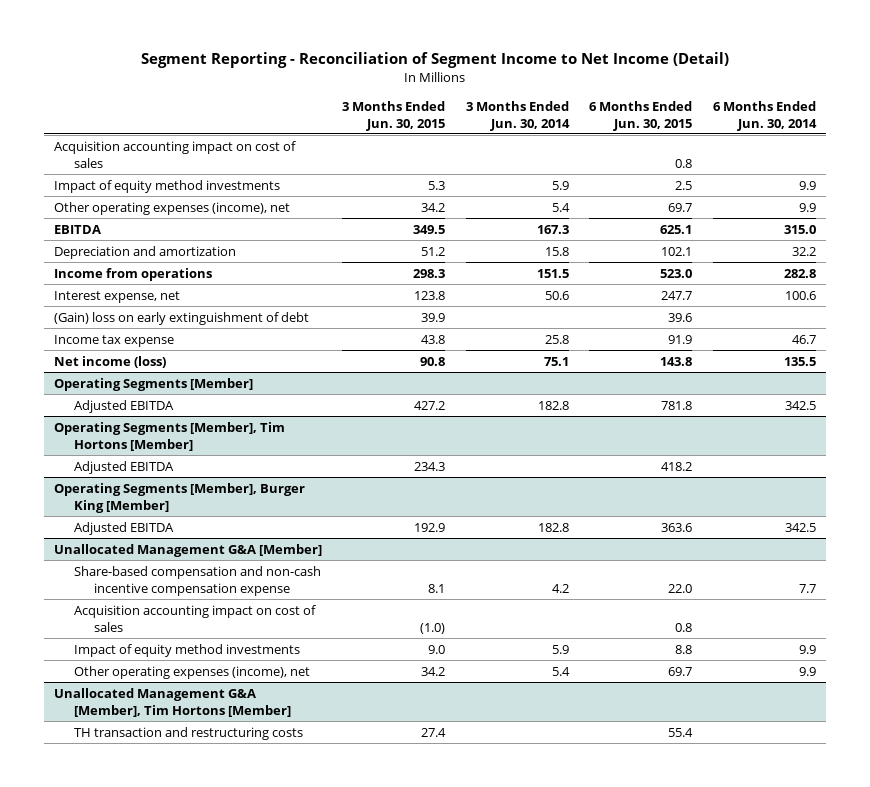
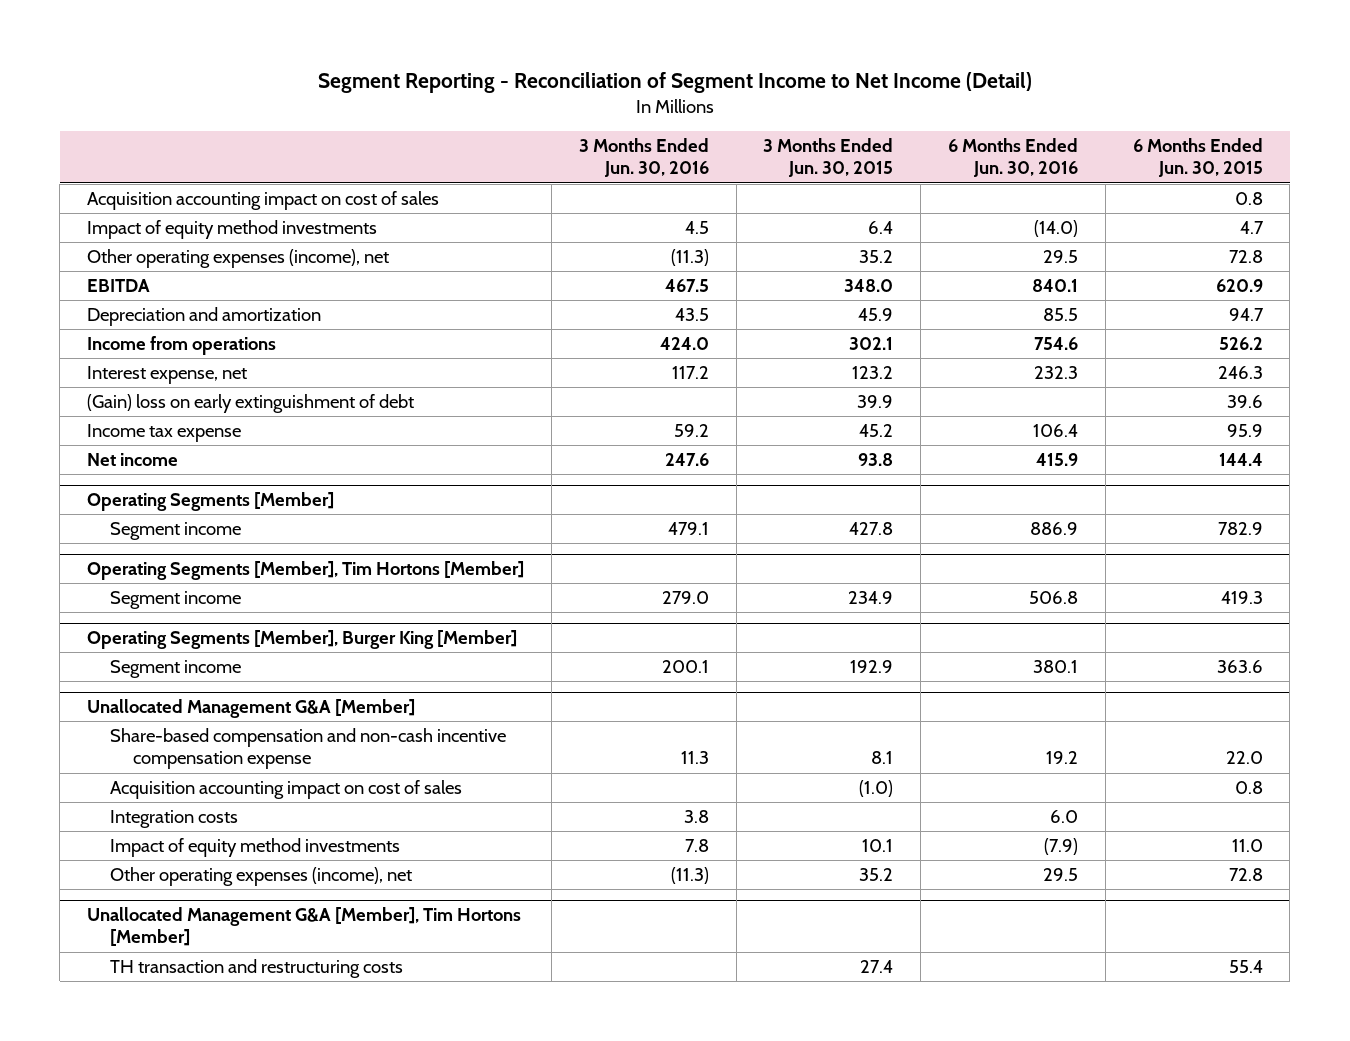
- | 3 Months Ended Jun. 30, 2015 | 3 Months Ended Jun. 30, 2014 | 6 Months Ended Jun. 30, 2015 | 6 Months Ended Jun. 30, 2014
+ | 3 Months Ended Jun. 30, 2016 | 3 Months Ended Jun. 30, 2015 | 6 Months Ended Jun. 30, 2016 | 6 Months Ended Jun. 30, 2015
- Impact of equity method investments | 5.3 | 5.9 | 2.5 | 9.9
- Other operating expenses (income), net | 34.2 | 5.4 | 69.7 | 9.9
- EBITDA | 349.5 | 167.3 | 625.1 | 315.0
- Depreciation and amortization | 51.2 | 15.8 | 102.1 | 32.2
- Income from operations | 298.3 | 151.5 | 523.0 | 282.8
- Interest expense, net | 123.8 | 50.6 | 247.7 | 100.6
+ Impact of equity method investments | 4.5 | 6.4 | (14.0) | 4.7
+ Other operating expenses (income), net | (11.3) | 35.2 | 29.5 | 72.8
+ EBITDA | 467.5 | 348.0 | 840.1 | 620.9
+ Depreciation and amortization | 43.5 | 45.9 | 85.5 | 94.7
+ Income from operations | 424.0 | 302.1 | 754.6 | 526.2
+ Interest expense, net | 117.2 | 123.2 | 232.3 | 246.3
- Income tax expense | 43.8 | 25.8 | 91.9 | 46.7
- Net income (loss) | 90.8 | 75.1 | 143.8 | 135.5
+ Income tax expense | 59.2 | 45.2 | 106.4 | 95.9
+ Net income | 247.6 | 93.8 | 415.9 | 144.4
@ Operating Segments [Member]
- Adjusted EBITDA | 427.2 | 182.8 | 781.8 | 342.5
+ Segment income | 479.1 | 427.8 | 886.9 | 782.9
@ Operating Segments [Member], Tim Hortons [Member]
- Adjusted EBITDA | 234.3 | | 418.2 |
+ Segment income | 279.0 | 234.9 | 506.8 | 419.3
@ Operating Segments [Member], Burger King [Member]
- Adjusted EBITDA | 192.9 | 182.8 | 363.6 | 342.5
+ Segment income | 200.1 | 192.9 | 380.1 | 363.6
@ Unallocated Management G&A [Member]
- Impact of equity method investments | 9.0 | 5.9 | 8.8 | 9.9
- Other operating expenses (income), net | 34.2 | 5.4 | 69.7 | 9.9
+ Integration costs | 3.8 | | 6.0 |
+ Impact of equity method investments | 7.8 | 10.1 | (7.9) | 11.0
+ Other operating expenses (income), net | (11.3) | 35.2 | 29.5 | 72.8

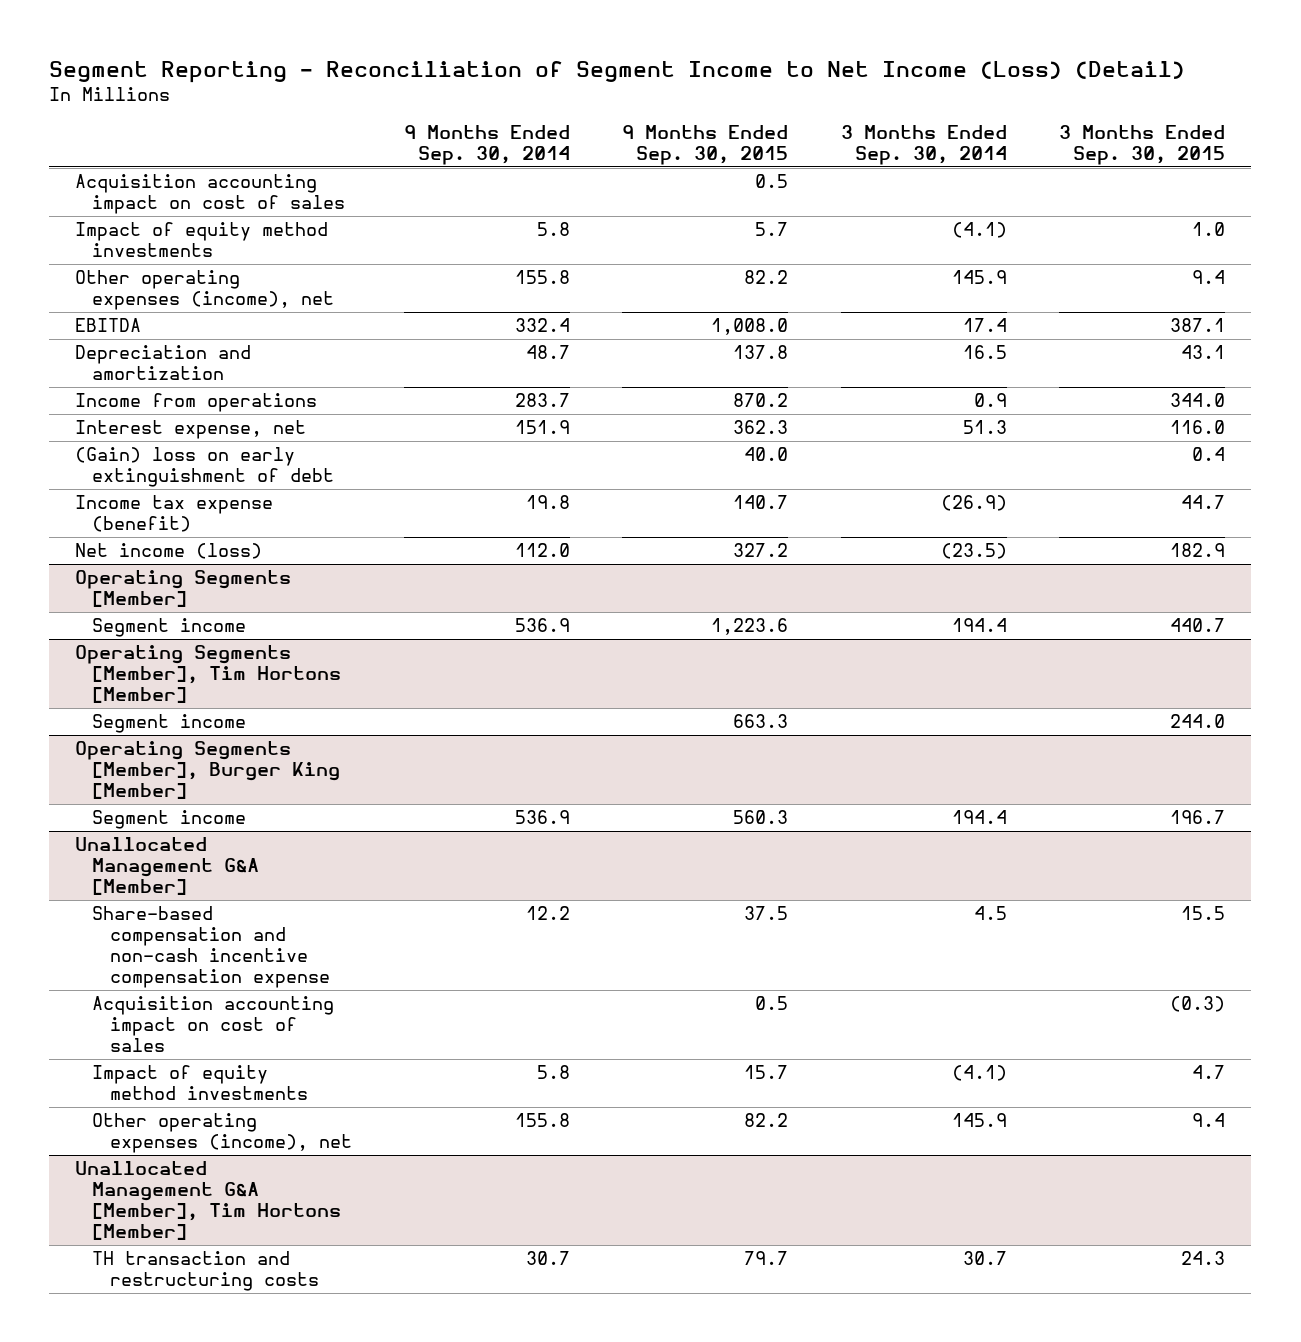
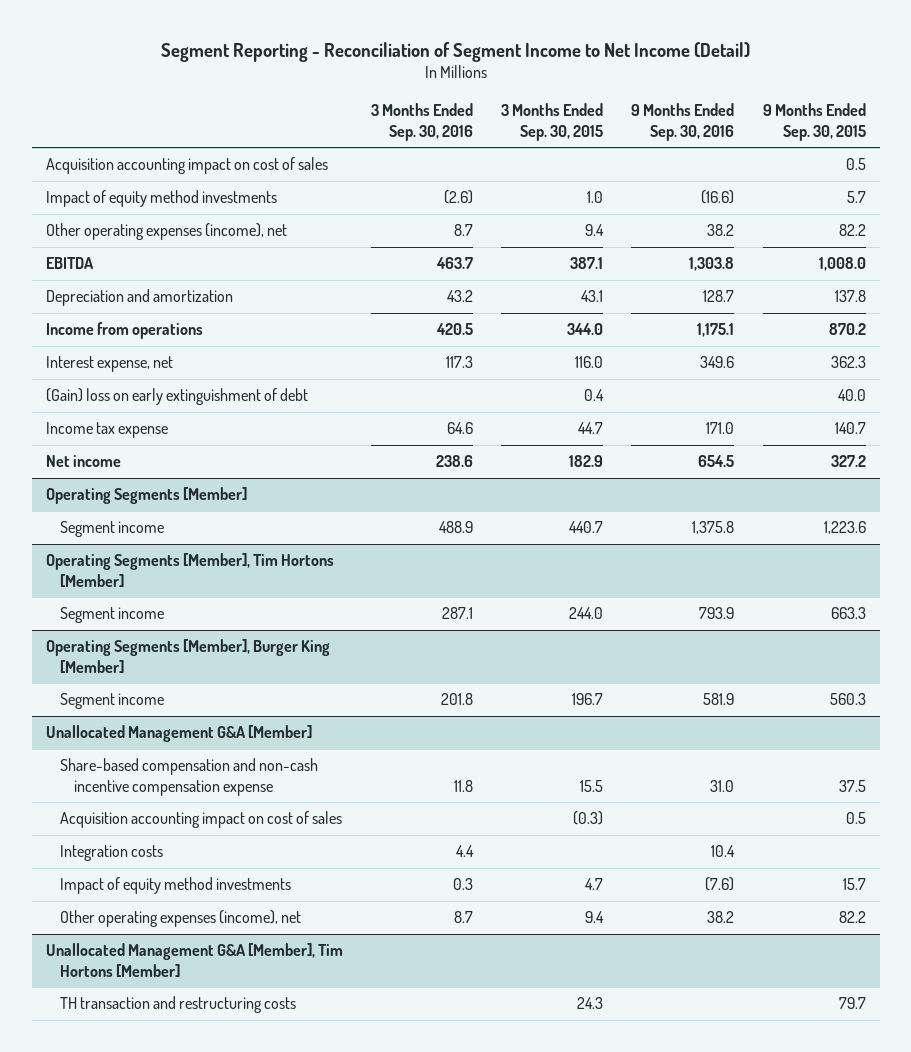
- Segment Reporting - Reconciliation of Segment Income to Net Income (Loss) (Detail)
+ Segment Reporting - Reconciliation of Segment Income to Net Income (Detail)
- | 9 Months Ended Sep. 30, 2014 | 9 Months Ended Sep. 30, 2015 | 3 Months Ended Sep. 30, 2014 | 3 Months Ended Sep. 30, 2015
+ | 3 Months Ended Sep. 30, 2016 | 3 Months Ended Sep. 30, 2015 | 9 Months Ended Sep. 30, 2016 | 9 Months Ended Sep. 30, 2015
- Income tax expense (benefit) | 19.8 | 140.7 | (26.9) | 44.7
- Net income (loss) | 112.0 | 327.2 | (23.5) | 182.9
+ Income tax expense | 64.6 | 44.7 | 171.0 | 140.7
+ Net income | 238.6 | 182.9 | 654.5 | 327.2
@ Unallocated Management G&A [Member]
+ Integration costs | 4.4 | | 10.4 |

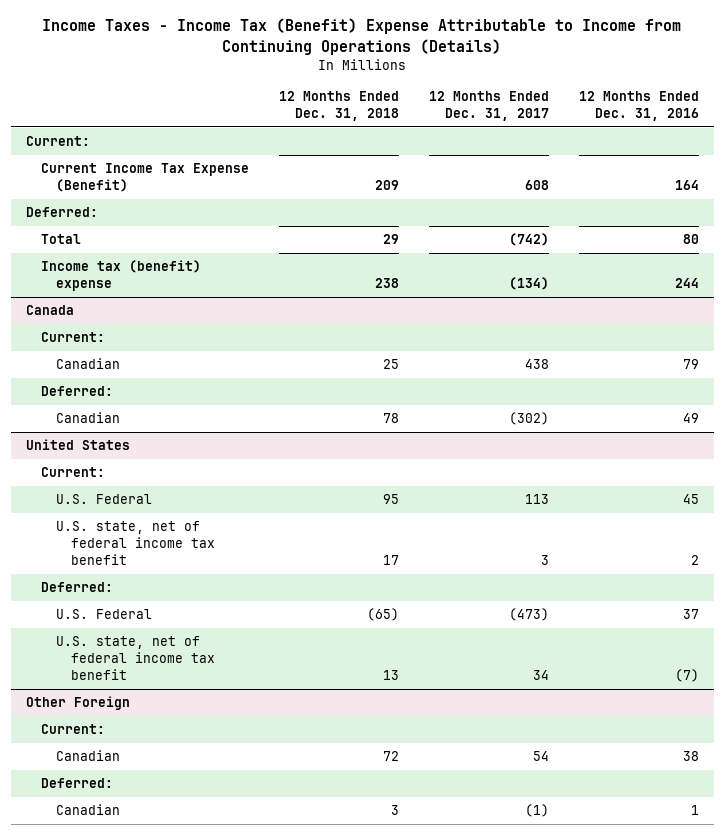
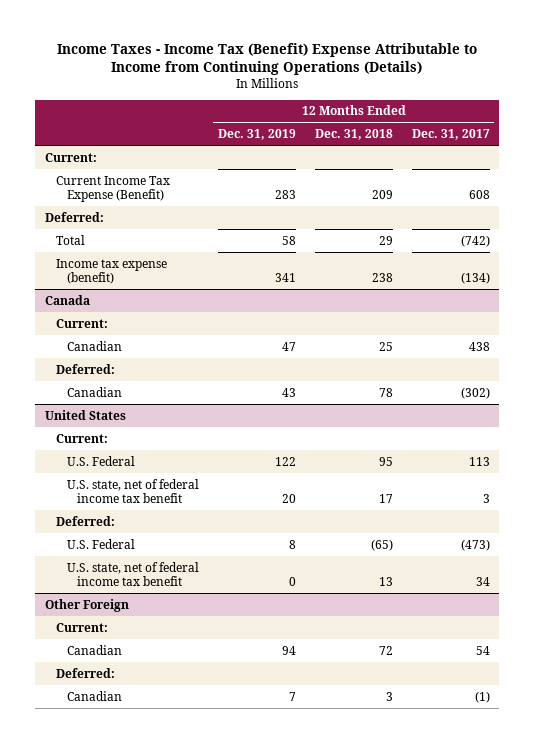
- | 12 Months Ended Dec. 31, 2018 | 12 Months Ended Dec. 31, 2017 | 12 Months Ended Dec. 31, 2016
+ | 12 Months Ended Dec. 31, 2019 | 12 Months Ended Dec. 31, 2018 | 12 Months Ended Dec. 31, 2017
- Income tax (benefit) expense | 238 | (134) | 244
+ Income tax expense (benefit) | 341 | 238 | (134)

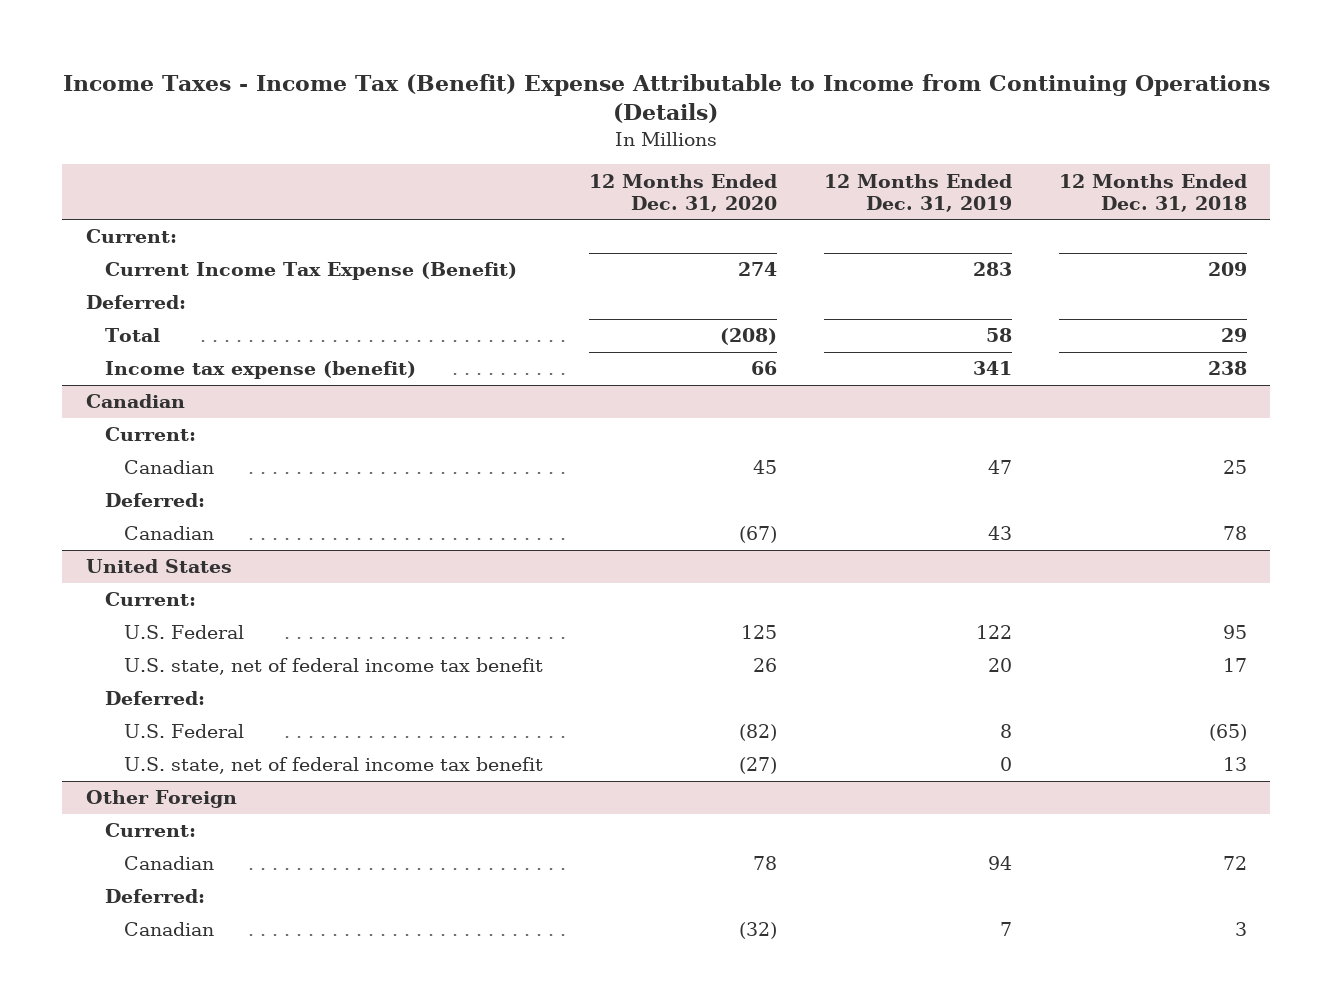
- | 12 Months Ended Dec. 31, 2019 | 12 Months Ended Dec. 31, 2018 | 12 Months Ended Dec. 31, 2017
+ | 12 Months Ended Dec. 31, 2020 | 12 Months Ended Dec. 31, 2019 | 12 Months Ended Dec. 31, 2018
- Canada
+ Canadian

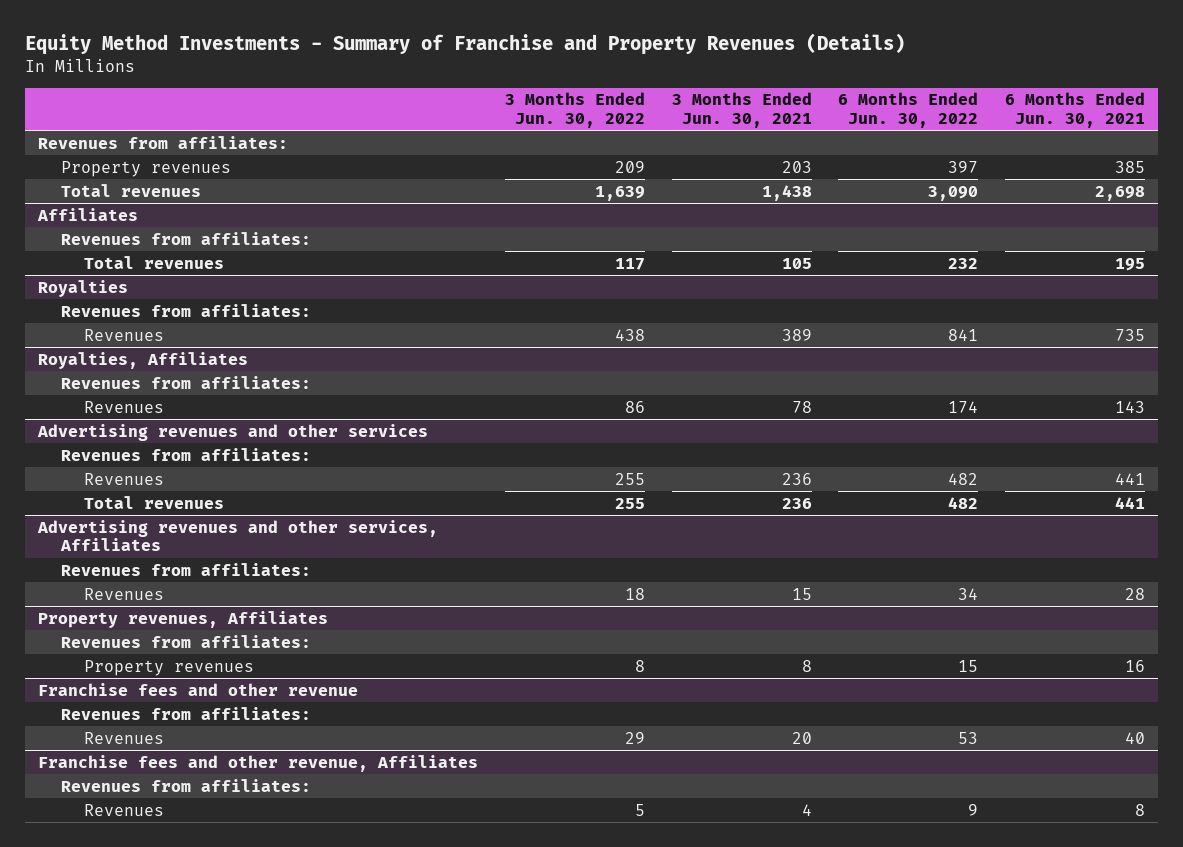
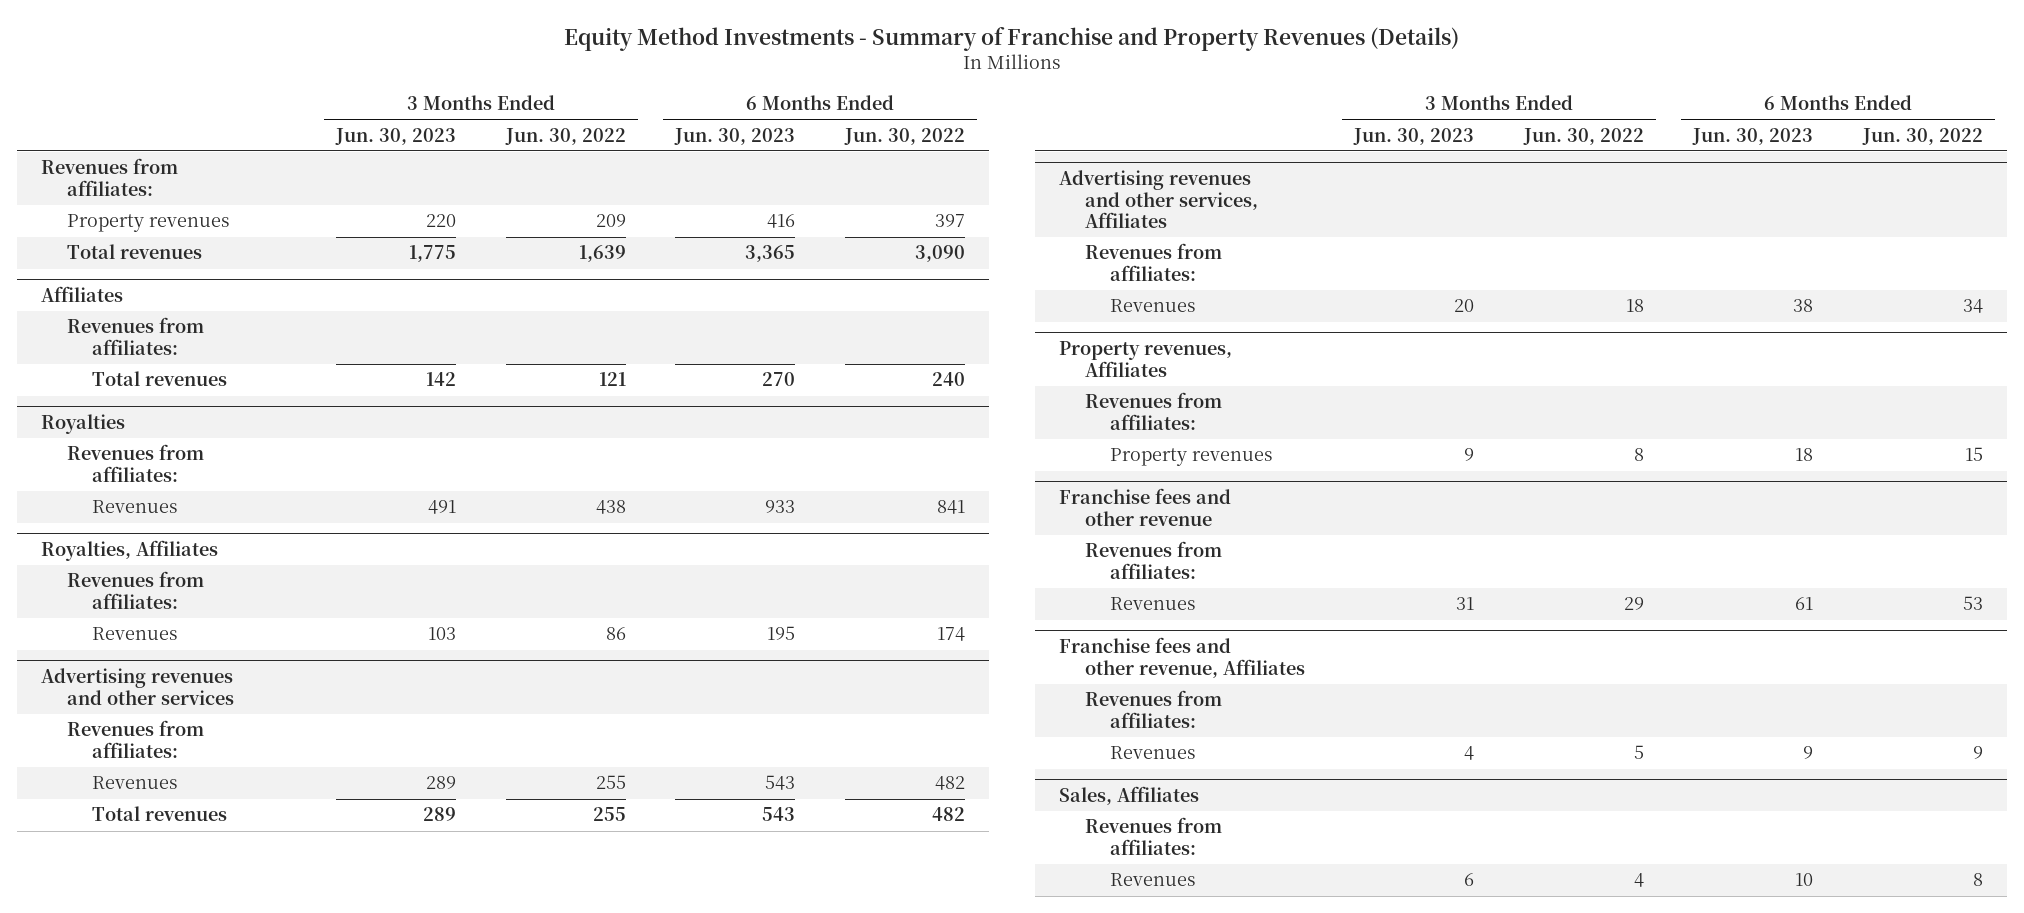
- | 3 Months Ended Jun. 30, 2022 | 3 Months Ended Jun. 30, 2021 | 6 Months Ended Jun. 30, 2022 | 6 Months Ended Jun. 30, 2021
+ | 3 Months Ended Jun. 30, 2023 | 3 Months Ended Jun. 30, 2022 | 6 Months Ended Jun. 30, 2023 | 6 Months Ended Jun. 30, 2022
@ Affiliates
- Total revenues | 117 | 105 | 232 | 195
+ Total revenues | 142 | 121 | 270 | 240
+ Sales, Affiliates
+ Revenues from affiliates:
+ Revenues | 6 | 4 | 10 | 8

